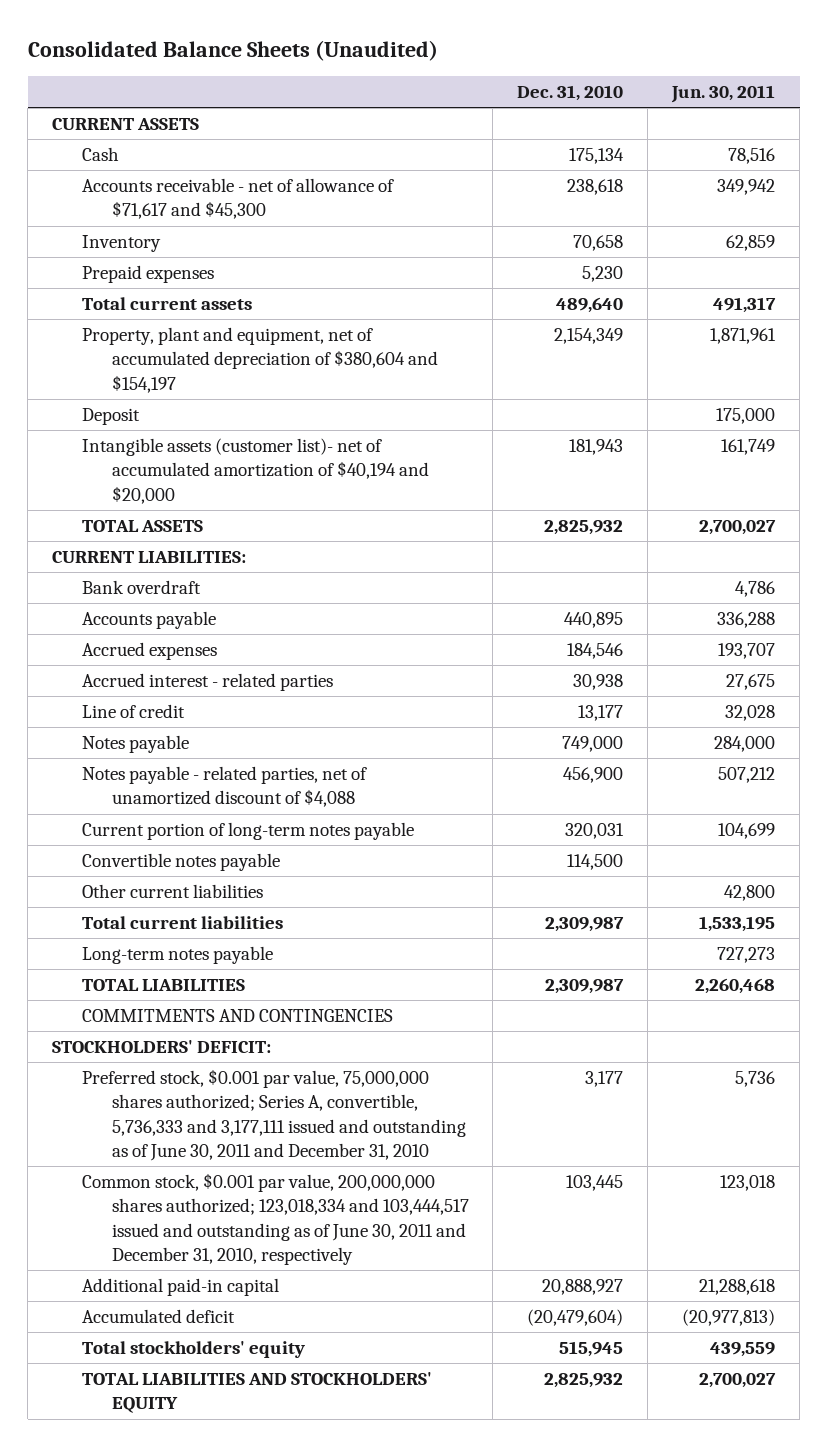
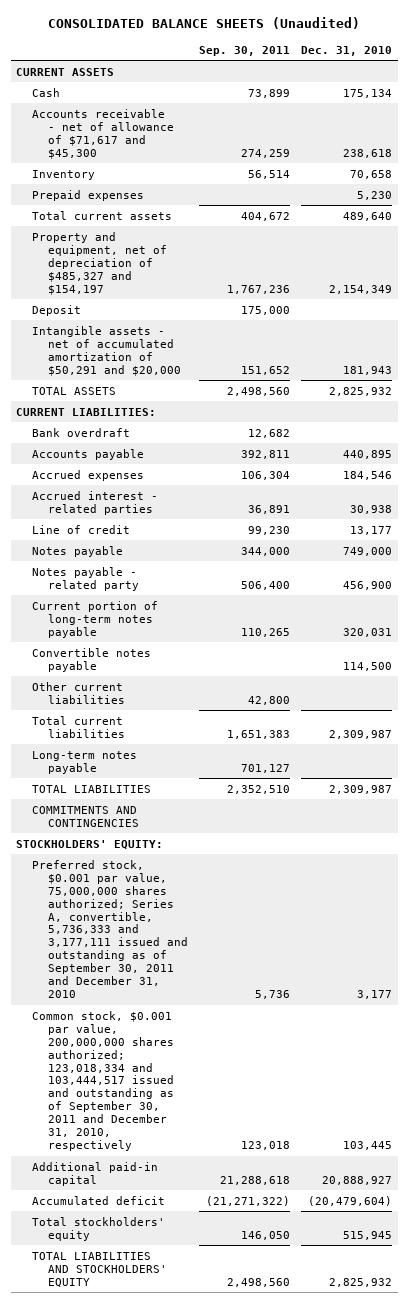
- Consolidated Balance Sheets (Unaudited)
+ CONSOLIDATED BALANCE SHEETS (Unaudited)
- | Dec. 31, 2010 | Jun. 30, 2011
+ | Sep. 30, 2011 | Dec. 31, 2010
- Property, plant and equipment, net of accumulated depreciation of $380,604 and $154,197 | 2,154,349 | 1,871,961
+ Property and equipment, net of depreciation of $485,327 and $154,197 | 1,767,236 | 2,154,349
- Intangible assets (customer list)- net of accumulated amortization of $40,194 and $20,000 | 181,943 | 161,749
+ Intangible assets - net of accumulated amortization of $50,291 and $20,000 | 151,652 | 181,943
- Notes payable - related parties, net of unamortized discount of $4,088 | 456,900 | 507,212
+ Notes payable - related party | 506,400 | 456,900
- STOCKHOLDERS' DEFICIT:
- Preferred stock, $0.001 par value, 75,000,000 shares authorized; Series A, convertible, 5,736,333 and 3,177,111 issued and outstanding as of June 30, 2011 and December 31, 2010 | 3,177 | 5,736
- Common stock, $0.001 par value, 200,000,000 shares authorized; 123,018,334 and 103,444,517 issued and outstanding as of June 30, 2011 and December 31, 2010, respectively | 103,445 | 123,018
+ STOCKHOLDERS' EQUITY:
+ Preferred stock, $0.001 par value, 75,000,000 shares authorized; Series A, convertible, 5,736,333 and 3,177,111 issued and outstanding as of September 30, 2011 and December 31, 2010 | 5,736 | 3,177
+ Common stock, $0.001 par value, 200,000,000 shares authorized; 123,018,334 and 103,444,517 issued and outstanding as of September 30, 2011 and December 31, 2010, respectively | 123,018 | 103,445

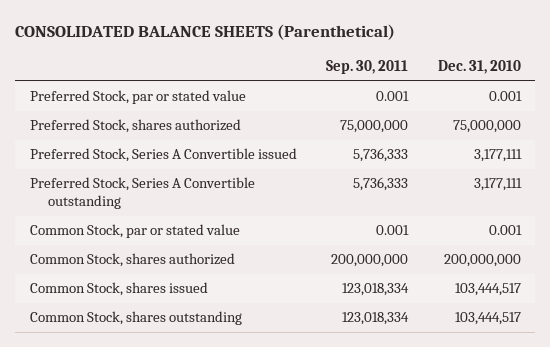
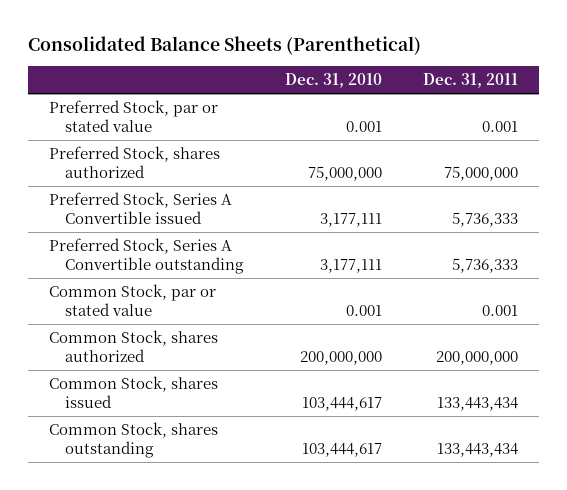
- CONSOLIDATED BALANCE SHEETS (Parenthetical)
+ Consolidated Balance Sheets (Parenthetical)
- | Sep. 30, 2011 | Dec. 31, 2010
+ | Dec. 31, 2010 | Dec. 31, 2011
- Common Stock, shares issued | 123,018,334 | 103,444,517
- Common Stock, shares outstanding | 123,018,334 | 103,444,517
+ Common Stock, shares issued | 103,444,617 | 133,443,434
+ Common Stock, shares outstanding | 103,444,617 | 133,443,434

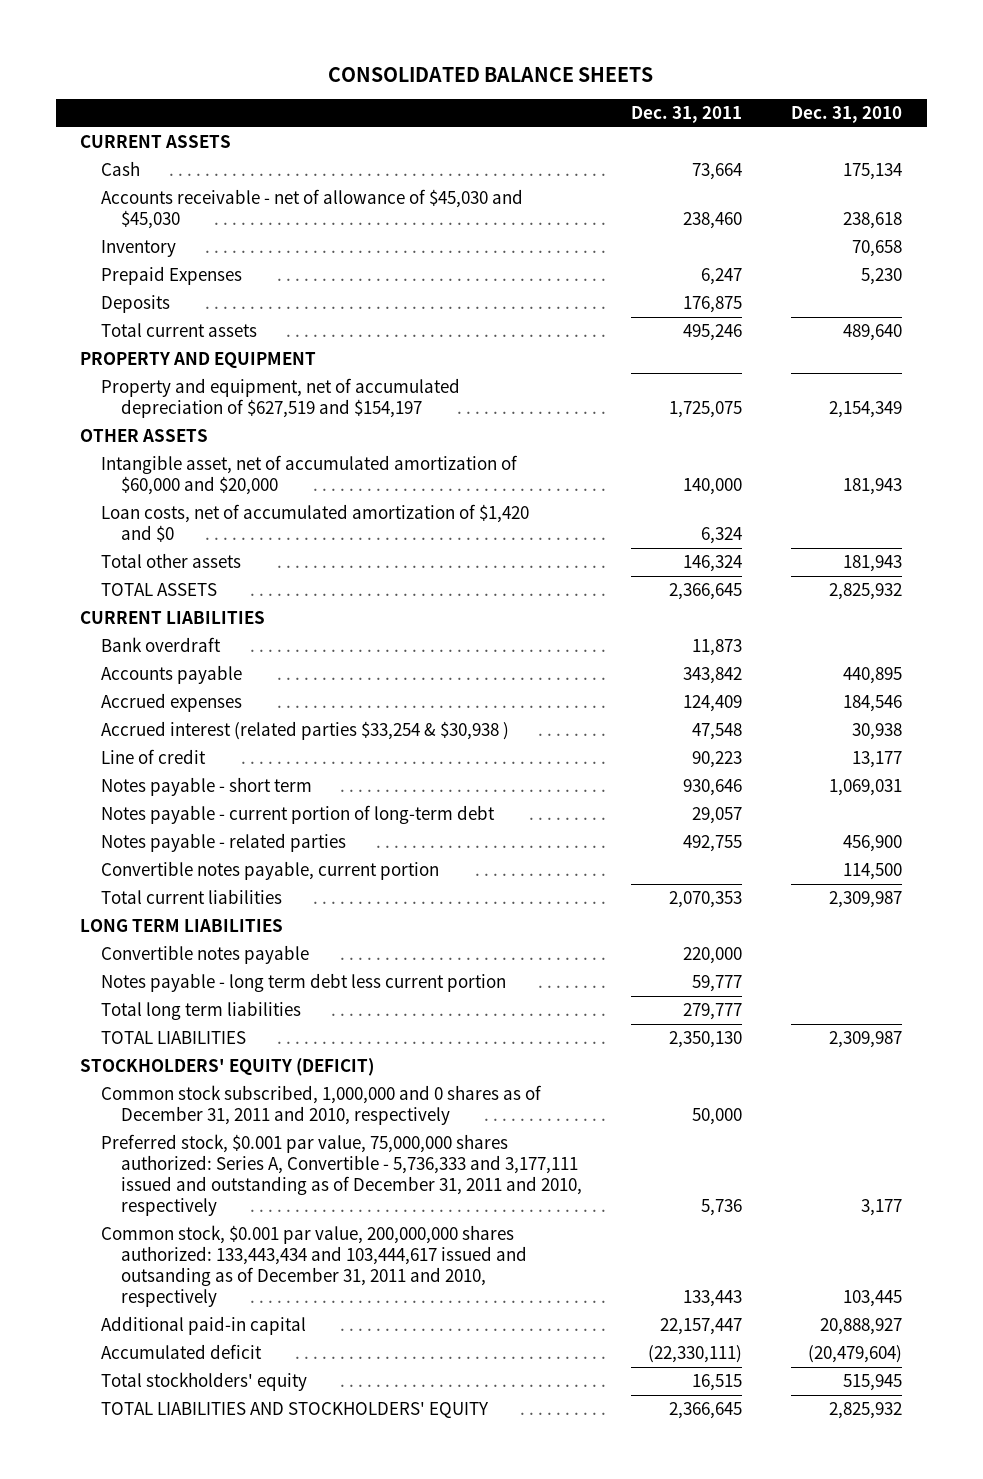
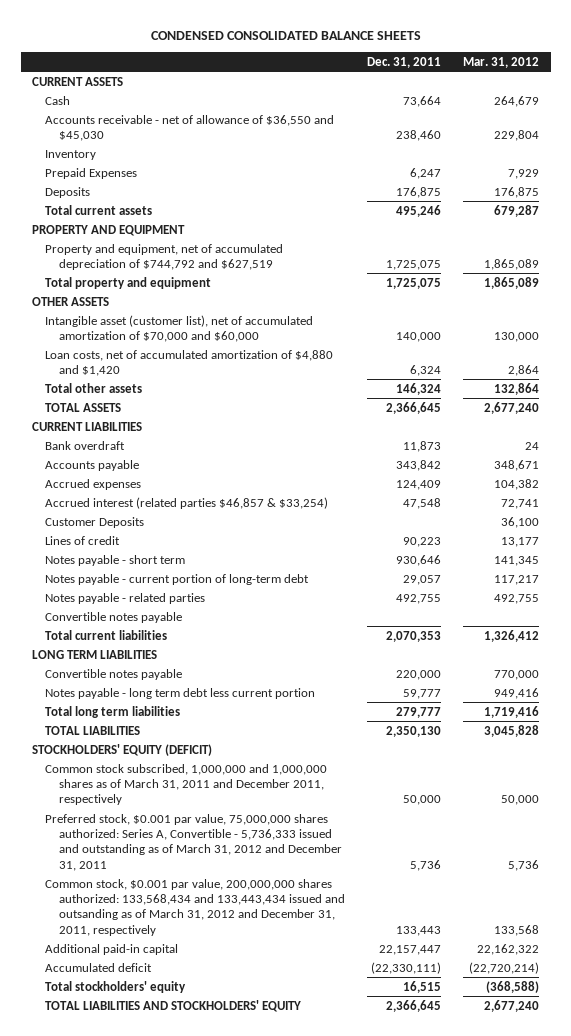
- CONSOLIDATED BALANCE SHEETS
+ CONDENSED CONSOLIDATED BALANCE SHEETS
- | Dec. 31, 2011 | Dec. 31, 2010
+ | Dec. 31, 2011 | Mar. 31, 2012
- Accounts receivable - net of allowance of $45,030 and $45,030 | 238,460 | 238,618
+ Accounts receivable - net of allowance of $36,550 and $45,030 | 238,460 | 229,804
- Property and equipment, net of accumulated depreciation of $627,519 and $154,197 | 1,725,075 | 2,154,349
+ Property and equipment, net of accumulated depreciation of $744,792 and $627,519 | 1,725,075 | 1,865,089
+ Total property and equipment | 1,725,075 | 1,865,089
- Intangible asset, net of accumulated amortization of $60,000 and $20,000 | 140,000 | 181,943
- Loan costs, net of accumulated amortization of $1,420 and $0 | 6,324 |
+ Intangible asset (customer list), net of accumulated amortization of $70,000 and $60,000 | 140,000 | 130,000
+ Loan costs, net of accumulated amortization of $4,880 and $1,420 | 6,324 | 2,864
- Accrued interest (related parties $33,254 & $30,938 ) | 47,548 | 30,938
- Line of credit | 90,223 | 13,177
+ Accrued interest (related parties $46,857 & $33,254) | 47,548 | 72,741
+ Customer Deposits | | 36,100
+ Lines of credit | 90,223 | 13,177
- Convertible notes payable, current portion | | 114,500
+ Convertible notes payable
- Common stock subscribed, 1,000,000 and 0 shares as of December 31, 2011 and 2010, respectively | 50,000 |
- Preferred stock, $0.001 par value, 75,000,000 shares authorized: Series A, Convertible - 5,736,333 and 3,177,111 issued and outstanding as of December 31, 2011 and 2010, respectively | 5,736 | 3,177
- Common stock, $0.001 par value, 200,000,000 shares authorized: 133,443,434 and 103,444,617 issued and outsanding as of December 31, 2011 and 2010, respectively | 133,443 | 103,445
+ Common stock subscribed, 1,000,000 and 1,000,000 shares as of March 31, 2011 and December 2011, respectively | 50,000 | 50,000
+ Preferred stock, $0.001 par value, 75,000,000 shares authorized: Series A, Convertible - 5,736,333 issued and outstanding as of March 31, 2012 and December 31, 2011 | 5,736 | 5,736
+ Common stock, $0.001 par value, 200,000,000 shares authorized: 133,568,434 and 133,443,434 issued and outsanding as of March 31, 2012 and December 31, 2011, respectively | 133,443 | 133,568

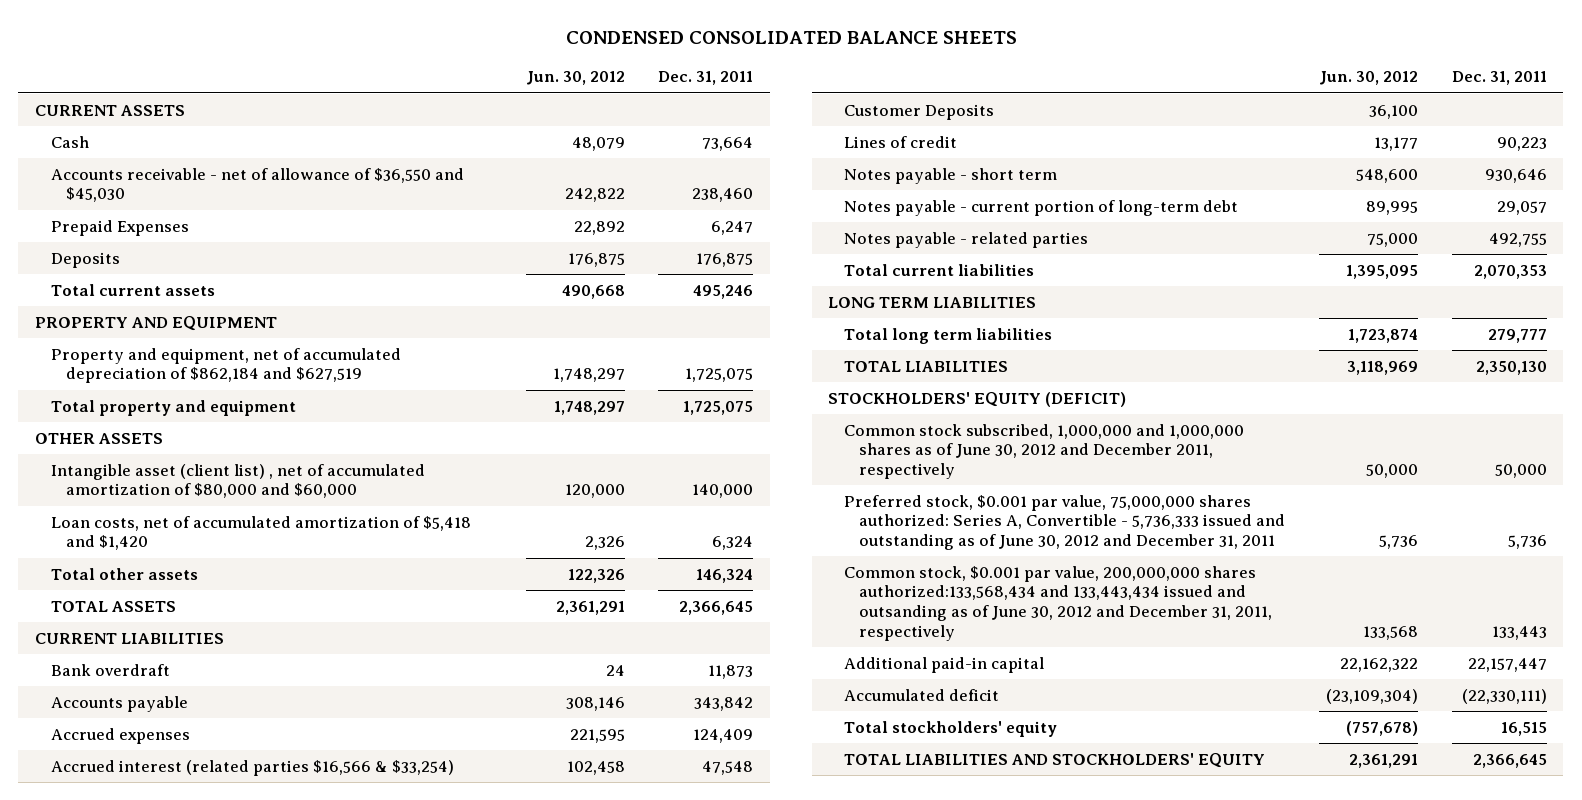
- | Dec. 31, 2011 | Mar. 31, 2012
+ | Jun. 30, 2012 | Dec. 31, 2011
- Inventory
- Property and equipment, net of accumulated depreciation of $744,792 and $627,519 | 1,725,075 | 1,865,089
+ Property and equipment, net of accumulated depreciation of $862,184 and $627,519 | 1,748,297 | 1,725,075
- Intangible asset (customer list), net of accumulated amortization of $70,000 and $60,000 | 140,000 | 130,000
- Loan costs, net of accumulated amortization of $4,880 and $1,420 | 6,324 | 2,864
+ Intangible asset (client list) , net of accumulated amortization of $80,000 and $60,000 | 120,000 | 140,000
+ Loan costs, net of accumulated amortization of $5,418 and $1,420 | 2,326 | 6,324
- Accrued interest (related parties $46,857 & $33,254) | 47,548 | 72,741
+ Accrued interest (related parties $16,566 & $33,254) | 102,458 | 47,548
- Convertible notes payable
- Convertible notes payable | 220,000 | 770,000
- Notes payable - long term debt less current portion | 59,777 | 949,416
- Common stock subscribed, 1,000,000 and 1,000,000 shares as of March 31, 2011 and December 2011, respectively | 50,000 | 50,000
- Preferred stock, $0.001 par value, 75,000,000 shares authorized: Series A, Convertible - 5,736,333 issued and outstanding as of March 31, 2012 and December 31, 2011 | 5,736 | 5,736
- Common stock, $0.001 par value, 200,000,000 shares authorized: 133,568,434 and 133,443,434 issued and outsanding as of March 31, 2012 and December 31, 2011, respectively | 133,443 | 133,568
+ Common stock subscribed, 1,000,000 and 1,000,000 shares as of June 30, 2012 and December 2011, respectively | 50,000 | 50,000
+ Preferred stock, $0.001 par value, 75,000,000 shares authorized: Series A, Convertible - 5,736,333 issued and outstanding as of June 30, 2012 and December 31, 2011 | 5,736 | 5,736
+ Common stock, $0.001 par value, 200,000,000 shares authorized:133,568,434 and 133,443,434 issued and outsanding as of June 30, 2012 and December 31, 2011, respectively | 133,568 | 133,443

